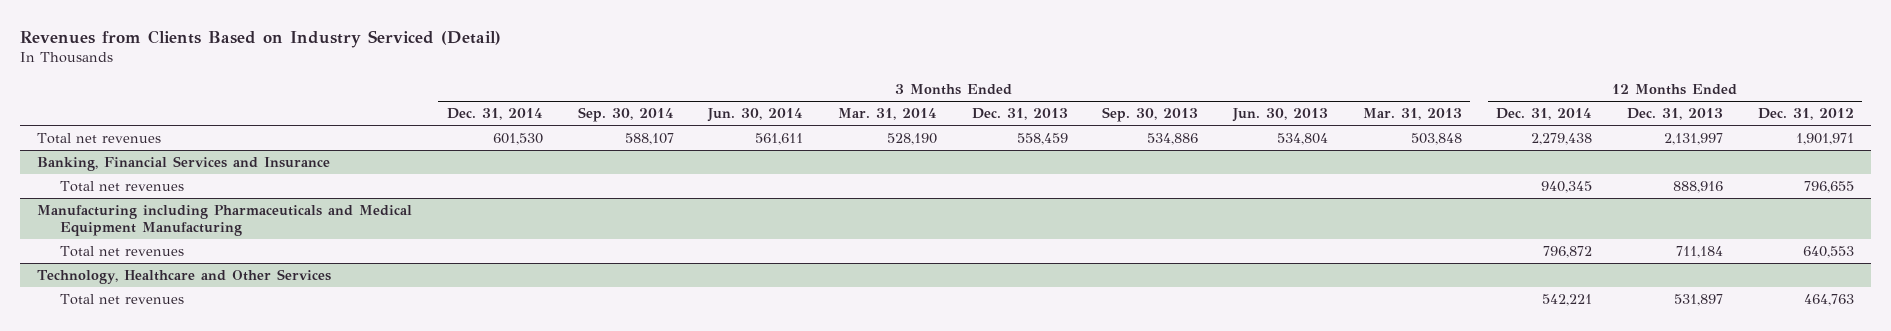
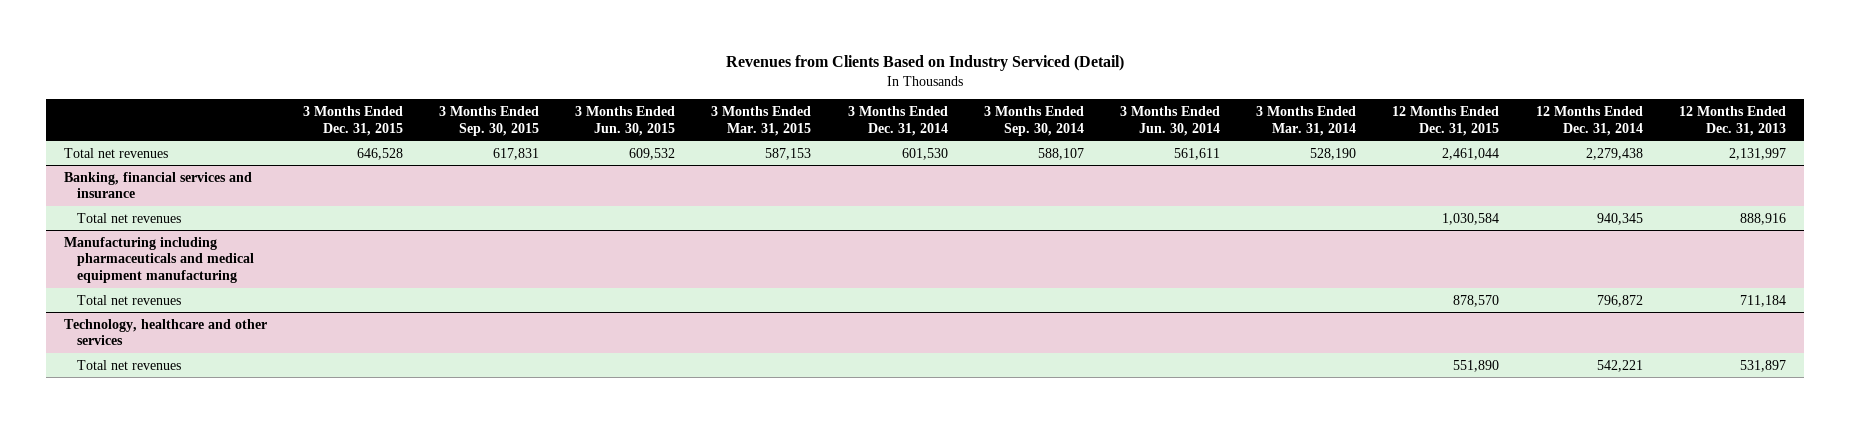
- | 3 Months Ended Dec. 31, 2014 | 3 Months Ended Sep. 30, 2014 | 3 Months Ended Jun. 30, 2014 | 3 Months Ended Mar. 31, 2014 | 3 Months Ended Dec. 31, 2013 | 3 Months Ended Sep. 30, 2013 | 3 Months Ended Jun. 30, 2013 | 3 Months Ended Mar. 31, 2013 | 12 Months Ended Dec. 31, 2014 | 12 Months Ended Dec. 31, 2013 | 12 Months Ended Dec. 31, 2012
+ | 3 Months Ended Dec. 31, 2015 | 3 Months Ended Sep. 30, 2015 | 3 Months Ended Jun. 30, 2015 | 3 Months Ended Mar. 31, 2015 | 3 Months Ended Dec. 31, 2014 | 3 Months Ended Sep. 30, 2014 | 3 Months Ended Jun. 30, 2014 | 3 Months Ended Mar. 31, 2014 | 12 Months Ended Dec. 31, 2015 | 12 Months Ended Dec. 31, 2014 | 12 Months Ended Dec. 31, 2013
- Banking, Financial Services and Insurance
+ Banking, financial services and insurance
- Manufacturing including Pharmaceuticals and Medical Equipment Manufacturing
+ Manufacturing including pharmaceuticals and medical equipment manufacturing
- Technology, Healthcare and Other Services
+ Technology, healthcare and other services

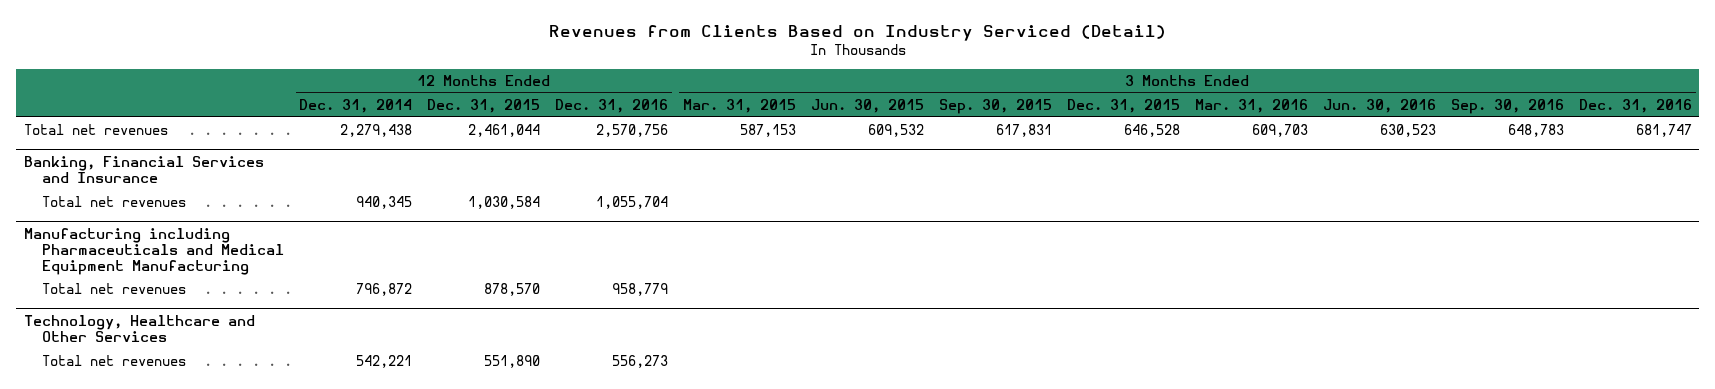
- | 3 Months Ended Dec. 31, 2015 | 3 Months Ended Sep. 30, 2015 | 3 Months Ended Jun. 30, 2015 | 3 Months Ended Mar. 31, 2015 | 3 Months Ended Dec. 31, 2014 | 3 Months Ended Sep. 30, 2014 | 3 Months Ended Jun. 30, 2014 | 3 Months Ended Mar. 31, 2014 | 12 Months Ended Dec. 31, 2015 | 12 Months Ended Dec. 31, 2014 | 12 Months Ended Dec. 31, 2013
+ | 12 Months Ended Dec. 31, 2014 | 12 Months Ended Dec. 31, 2015 | 12 Months Ended Dec. 31, 2016 | 3 Months Ended Mar. 31, 2015 | 3 Months Ended Jun. 30, 2015 | 3 Months Ended Sep. 30, 2015 | 3 Months Ended Dec. 31, 2015 | 3 Months Ended Mar. 31, 2016 | 3 Months Ended Jun. 30, 2016 | 3 Months Ended Sep. 30, 2016 | 3 Months Ended Dec. 31, 2016
- Banking, financial services and insurance
+ Banking, Financial Services and Insurance
- Manufacturing including pharmaceuticals and medical equipment manufacturing
+ Manufacturing including Pharmaceuticals and Medical Equipment Manufacturing
- Technology, healthcare and other services
+ Technology, Healthcare and Other Services

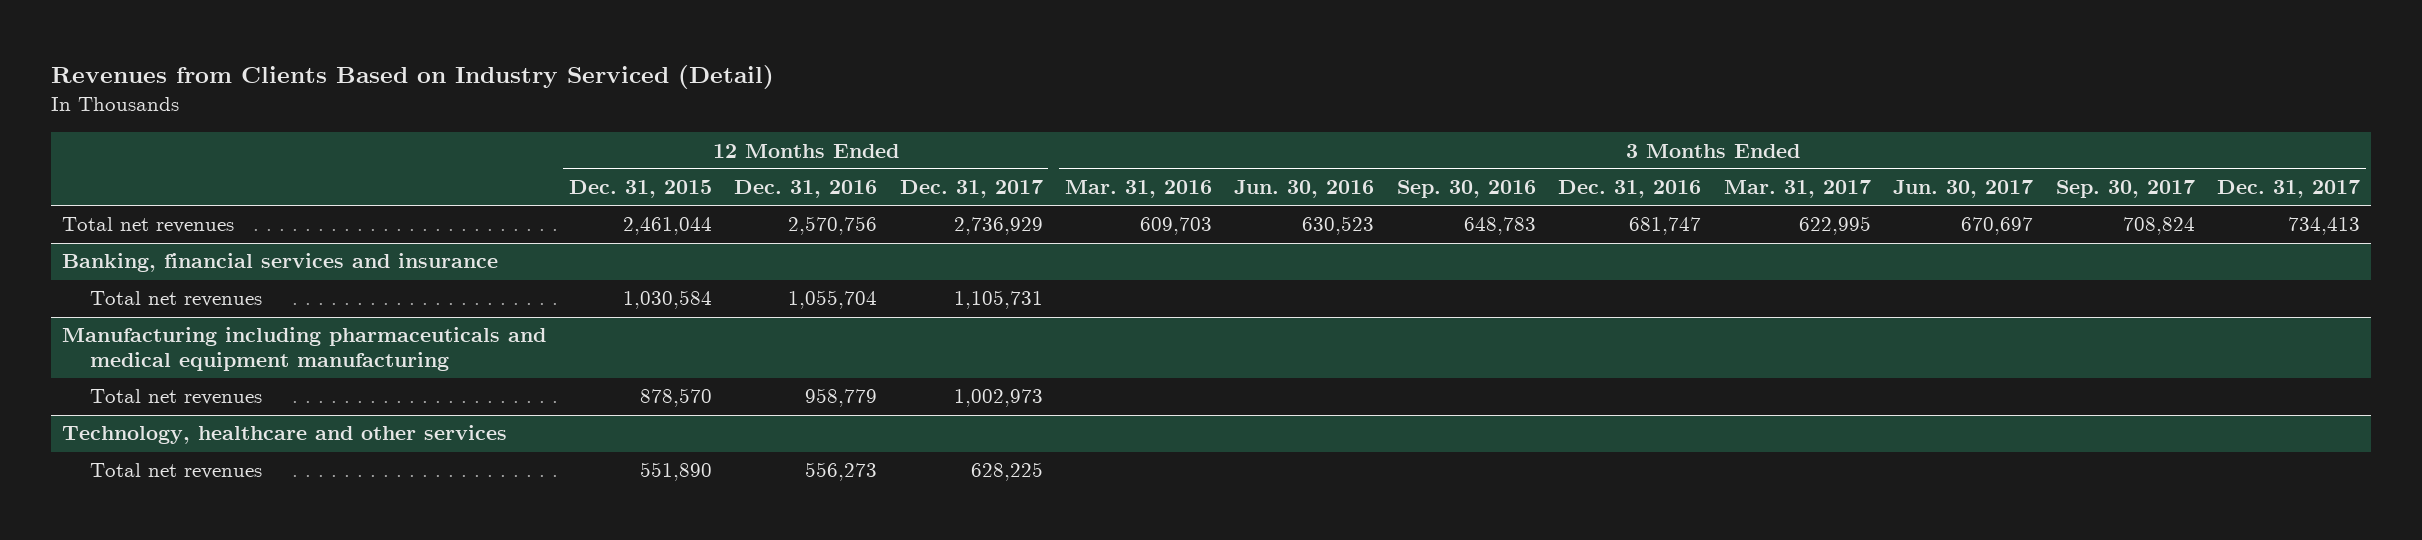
- | 12 Months Ended Dec. 31, 2014 | 12 Months Ended Dec. 31, 2015 | 12 Months Ended Dec. 31, 2016 | 3 Months Ended Mar. 31, 2015 | 3 Months Ended Jun. 30, 2015 | 3 Months Ended Sep. 30, 2015 | 3 Months Ended Dec. 31, 2015 | 3 Months Ended Mar. 31, 2016 | 3 Months Ended Jun. 30, 2016 | 3 Months Ended Sep. 30, 2016 | 3 Months Ended Dec. 31, 2016
+ | 12 Months Ended Dec. 31, 2015 | 12 Months Ended Dec. 31, 2016 | 12 Months Ended Dec. 31, 2017 | 3 Months Ended Mar. 31, 2016 | 3 Months Ended Jun. 30, 2016 | 3 Months Ended Sep. 30, 2016 | 3 Months Ended Dec. 31, 2016 | 3 Months Ended Mar. 31, 2017 | 3 Months Ended Jun. 30, 2017 | 3 Months Ended Sep. 30, 2017 | 3 Months Ended Dec. 31, 2017
- Banking, Financial Services and Insurance
+ Banking, financial services and insurance
- Manufacturing including Pharmaceuticals and Medical Equipment Manufacturing
+ Manufacturing including pharmaceuticals and medical equipment manufacturing
- Technology, Healthcare and Other Services
+ Technology, healthcare and other services

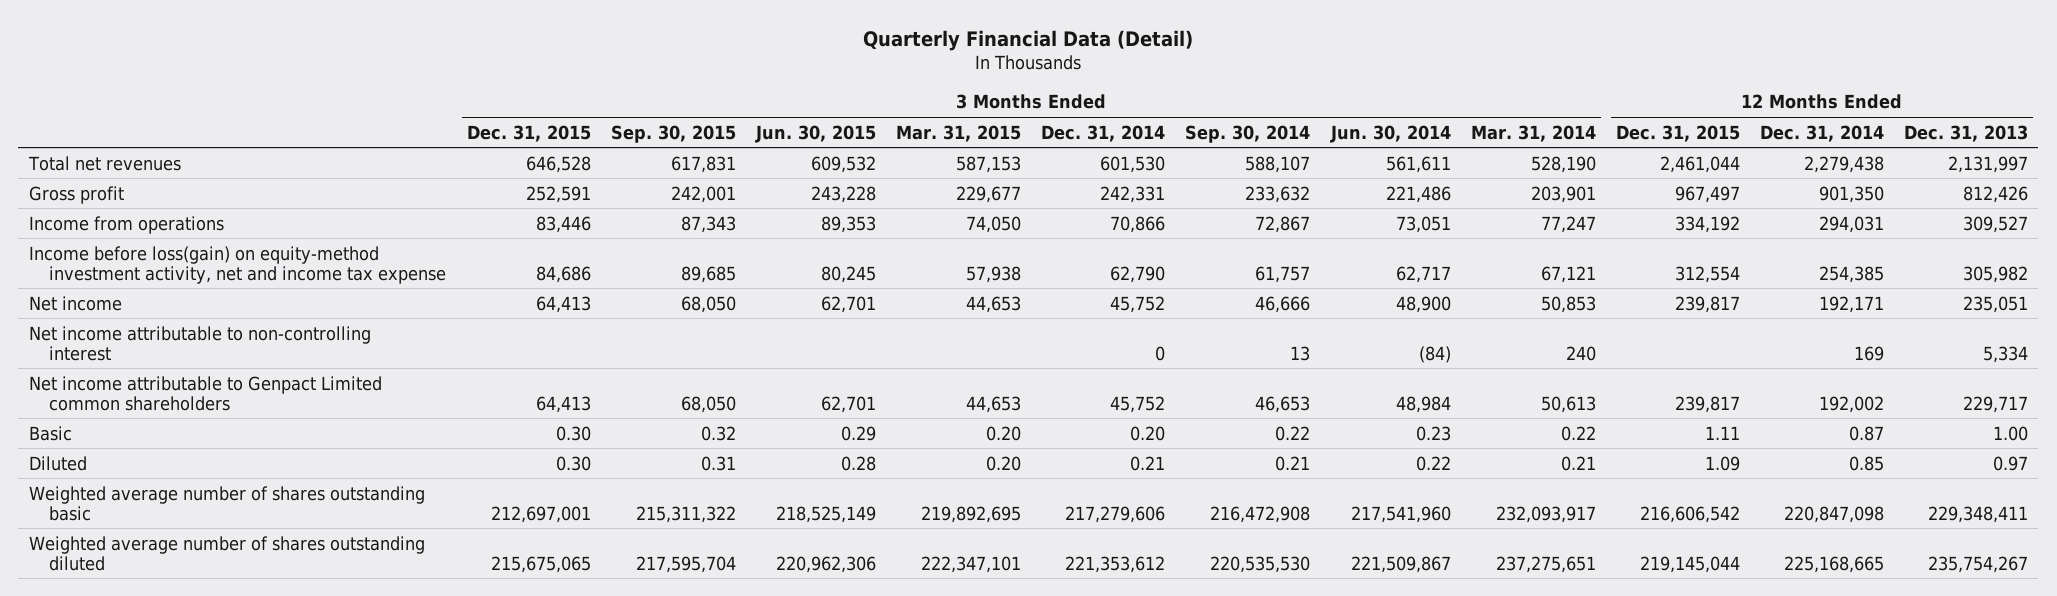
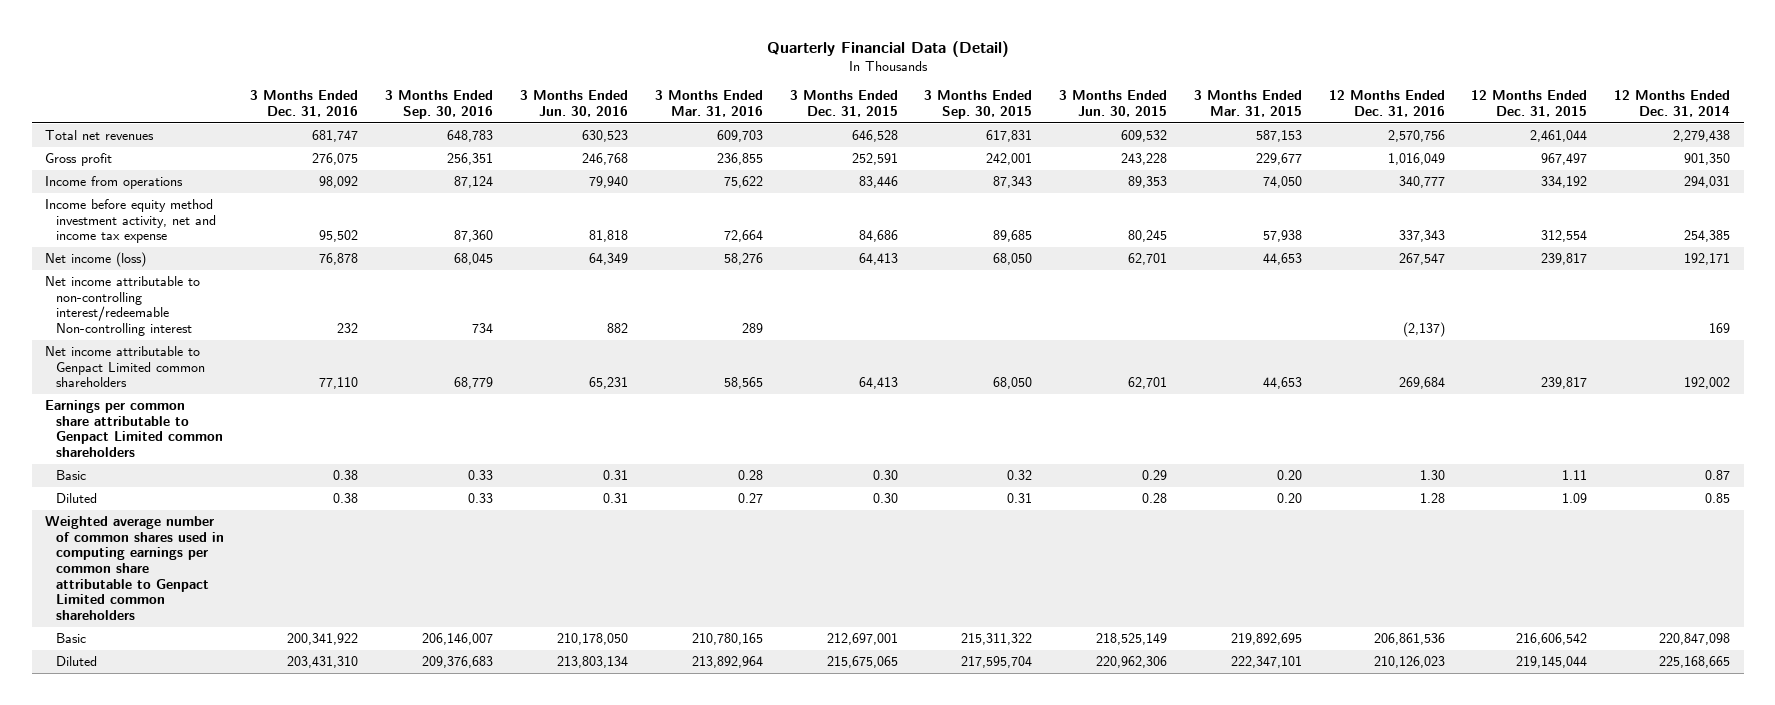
- | 3 Months Ended Dec. 31, 2015 | 3 Months Ended Sep. 30, 2015 | 3 Months Ended Jun. 30, 2015 | 3 Months Ended Mar. 31, 2015 | 3 Months Ended Dec. 31, 2014 | 3 Months Ended Sep. 30, 2014 | 3 Months Ended Jun. 30, 2014 | 3 Months Ended Mar. 31, 2014 | 12 Months Ended Dec. 31, 2015 | 12 Months Ended Dec. 31, 2014 | 12 Months Ended Dec. 31, 2013
+ | 3 Months Ended Dec. 31, 2016 | 3 Months Ended Sep. 30, 2016 | 3 Months Ended Jun. 30, 2016 | 3 Months Ended Mar. 31, 2016 | 3 Months Ended Dec. 31, 2015 | 3 Months Ended Sep. 30, 2015 | 3 Months Ended Jun. 30, 2015 | 3 Months Ended Mar. 31, 2015 | 12 Months Ended Dec. 31, 2016 | 12 Months Ended Dec. 31, 2015 | 12 Months Ended Dec. 31, 2014
- Income before loss(gain) on equity-method investment activity, net and income tax expense | 84,686 | 89,685 | 80,245 | 57,938 | 62,790 | 61,757 | 62,717 | 67,121 | 312,554 | 254,385 | 305,982
- Net income | 64,413 | 68,050 | 62,701 | 44,653 | 45,752 | 46,666 | 48,900 | 50,853 | 239,817 | 192,171 | 235,051
- Net income attributable to non-controlling interest | | | | | 0 | 13 | (84) | 240 | | 169 | 5,334
+ Income before equity method investment activity, net and income tax expense | 95,502 | 87,360 | 81,818 | 72,664 | 84,686 | 89,685 | 80,245 | 57,938 | 337,343 | 312,554 | 254,385
+ Net income (loss) | 76,878 | 68,045 | 64,349 | 58,276 | 64,413 | 68,050 | 62,701 | 44,653 | 267,547 | 239,817 | 192,171
+ Net income attributable to non-controlling interest/redeemable Non-controlling interest | 232 | 734 | 882 | 289 | | | | | (2,137) | | 169
+ Earnings per common share attributable to Genpact Limited common shareholders
- Weighted average number of shares outstanding basic | 212,697,001 | 215,311,322 | 218,525,149 | 219,892,695 | 217,279,606 | 216,472,908 | 217,541,960 | 232,093,917 | 216,606,542 | 220,847,098 | 229,348,411
- Weighted average number of shares outstanding diluted | 215,675,065 | 217,595,704 | 220,962,306 | 222,347,101 | 221,353,612 | 220,535,530 | 221,509,867 | 237,275,651 | 219,145,044 | 225,168,665 | 235,754,267
+ Weighted average number of common shares used in computing earnings per common share attributable to Genpact Limited common shareholders
+ Basic | 200,341,922 | 206,146,007 | 210,178,050 | 210,780,165 | 212,697,001 | 215,311,322 | 218,525,149 | 219,892,695 | 206,861,536 | 216,606,542 | 220,847,098
+ Diluted | 203,431,310 | 209,376,683 | 213,803,134 | 213,892,964 | 215,675,065 | 217,595,704 | 220,962,306 | 222,347,101 | 210,126,023 | 219,145,044 | 225,168,665

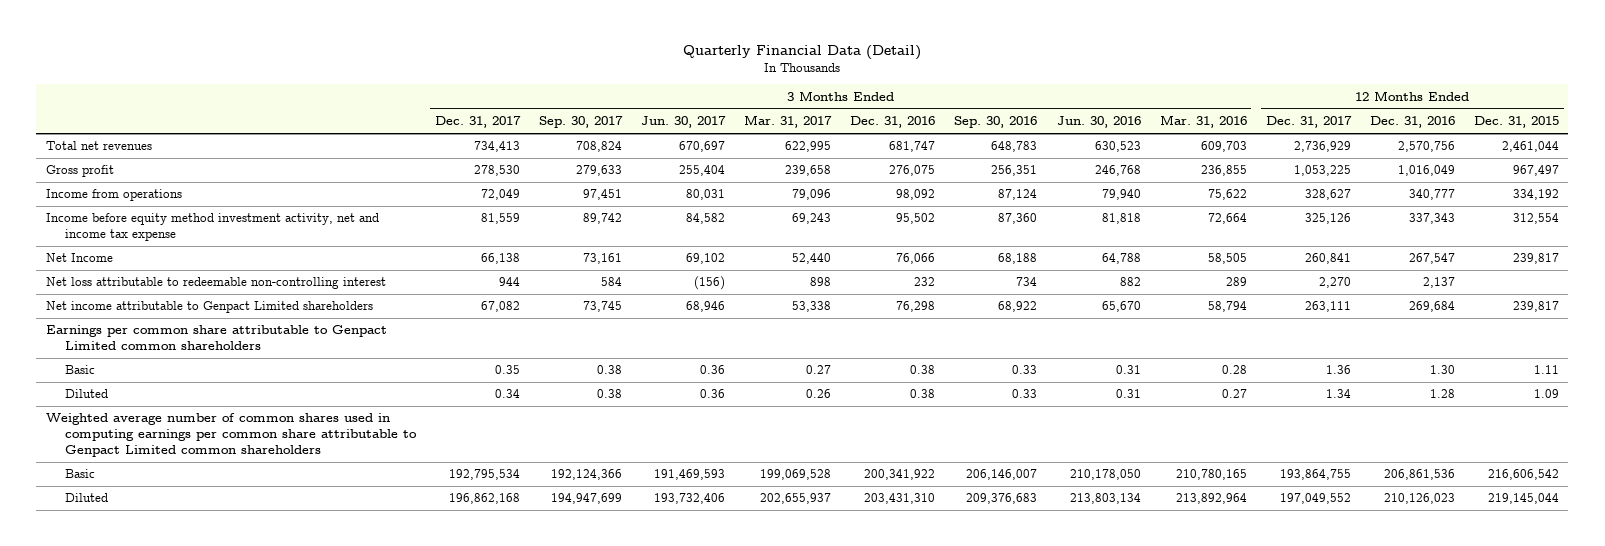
- | 3 Months Ended Dec. 31, 2016 | 3 Months Ended Sep. 30, 2016 | 3 Months Ended Jun. 30, 2016 | 3 Months Ended Mar. 31, 2016 | 3 Months Ended Dec. 31, 2015 | 3 Months Ended Sep. 30, 2015 | 3 Months Ended Jun. 30, 2015 | 3 Months Ended Mar. 31, 2015 | 12 Months Ended Dec. 31, 2016 | 12 Months Ended Dec. 31, 2015 | 12 Months Ended Dec. 31, 2014
+ | 3 Months Ended Dec. 31, 2017 | 3 Months Ended Sep. 30, 2017 | 3 Months Ended Jun. 30, 2017 | 3 Months Ended Mar. 31, 2017 | 3 Months Ended Dec. 31, 2016 | 3 Months Ended Sep. 30, 2016 | 3 Months Ended Jun. 30, 2016 | 3 Months Ended Mar. 31, 2016 | 12 Months Ended Dec. 31, 2017 | 12 Months Ended Dec. 31, 2016 | 12 Months Ended Dec. 31, 2015
- Net income (loss) | 76,878 | 68,045 | 64,349 | 58,276 | 64,413 | 68,050 | 62,701 | 44,653 | 267,547 | 239,817 | 192,171
- Net income attributable to non-controlling interest/redeemable Non-controlling interest | 232 | 734 | 882 | 289 | | | | | (2,137) | | 169
- Net income attributable to Genpact Limited common shareholders | 77,110 | 68,779 | 65,231 | 58,565 | 64,413 | 68,050 | 62,701 | 44,653 | 269,684 | 239,817 | 192,002
+ Net Income | 66,138 | 73,161 | 69,102 | 52,440 | 76,066 | 68,188 | 64,788 | 58,505 | 260,841 | 267,547 | 239,817
+ Net loss attributable to redeemable non-controlling interest | 944 | 584 | (156) | 898 | 232 | 734 | 882 | 289 | 2,270 | 2,137 |
+ Net income attributable to Genpact Limited shareholders | 67,082 | 73,745 | 68,946 | 53,338 | 76,298 | 68,922 | 65,670 | 58,794 | 263,111 | 269,684 | 239,817

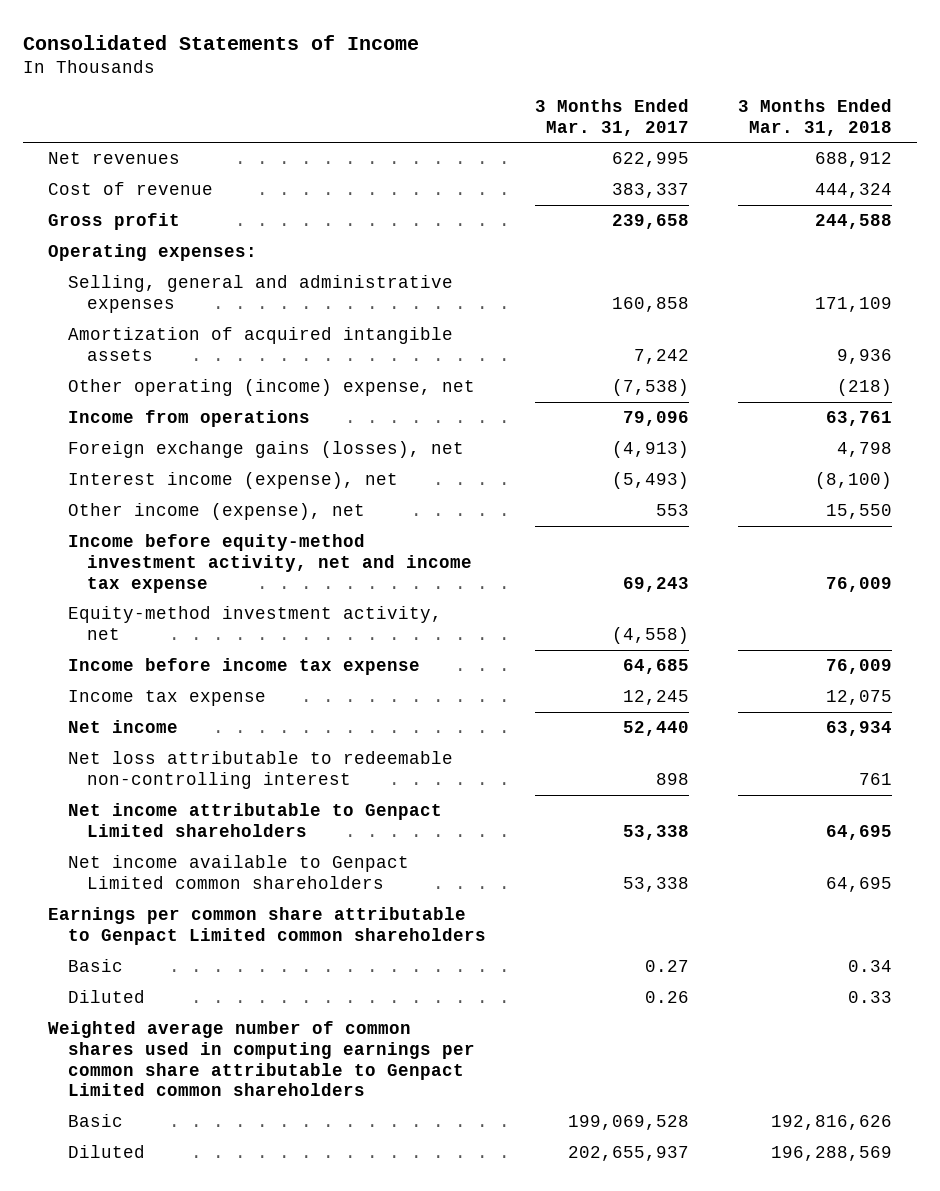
- Quarterly Financial Data (Detail)
+ Consolidated Statements of Income
- | 3 Months Ended Dec. 31, 2017 | 3 Months Ended Sep. 30, 2017 | 3 Months Ended Jun. 30, 2017 | 3 Months Ended Mar. 31, 2017 | 3 Months Ended Dec. 31, 2016 | 3 Months Ended Sep. 30, 2016 | 3 Months Ended Jun. 30, 2016 | 3 Months Ended Mar. 31, 2016 | 12 Months Ended Dec. 31, 2017 | 12 Months Ended Dec. 31, 2016 | 12 Months Ended Dec. 31, 2015
+ | 3 Months Ended Mar. 31, 2017 | 3 Months Ended Mar. 31, 2018
- Total net revenues | 734,413 | 708,824 | 670,697 | 622,995 | 681,747 | 648,783 | 630,523 | 609,703 | 2,736,929 | 2,570,756 | 2,461,044
+ Net revenues | 622,995 | 688,912
+ Cost of revenue | 383,337 | 444,324
+ Operating expenses:
+ Selling, general and administrative expenses | 160,858 | 171,109
+ Amortization of acquired intangible assets | 7,242 | 9,936
+ Other operating (income) expense, net | (7,538) | (218)
- Income before equity method investment activity, net and income tax expense | 81,559 | 89,742 | 84,582 | 69,243 | 95,502 | 87,360 | 81,818 | 72,664 | 325,126 | 337,343 | 312,554
- Net Income | 66,138 | 73,161 | 69,102 | 52,440 | 76,066 | 68,188 | 64,788 | 58,505 | 260,841 | 267,547 | 239,817
+ Foreign exchange gains (losses), net | (4,913) | 4,798
+ Interest income (expense), net | (5,493) | (8,100)
+ Other income (expense), net | 553 | 15,550
+ Income before equity-method investment activity, net and income tax expense | 69,243 | 76,009
+ Equity-method investment activity, net | (4,558) |
+ Income before income tax expense | 64,685 | 76,009
+ Income tax expense | 12,245 | 12,075
+ Net income | 52,440 | 63,934
+ Net income available to Genpact Limited common shareholders | 53,338 | 64,695

